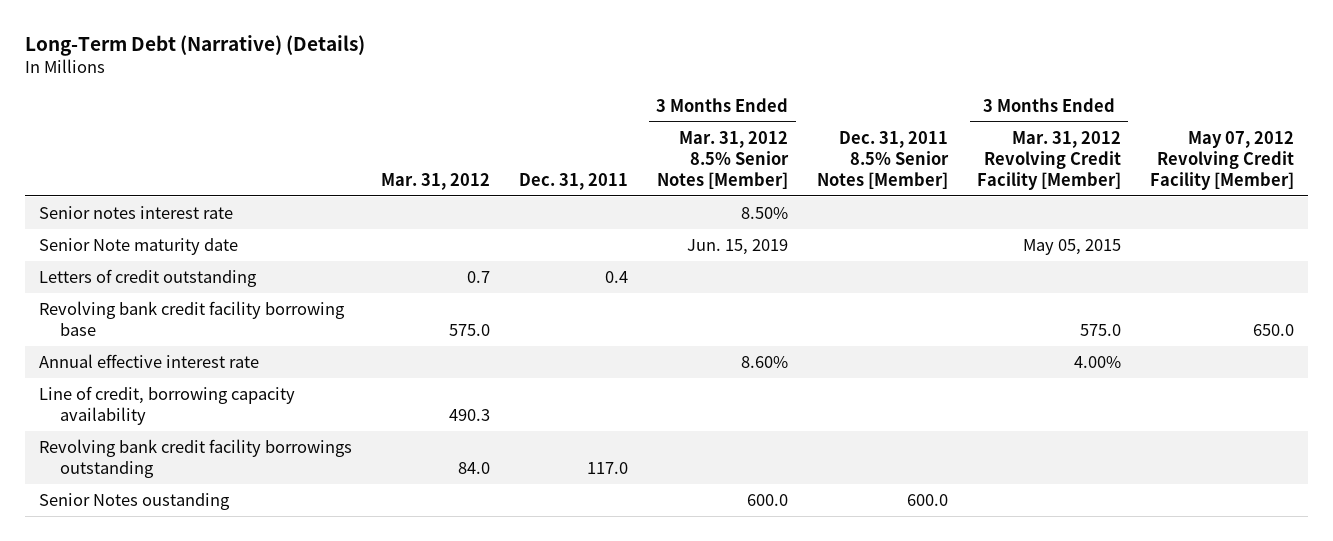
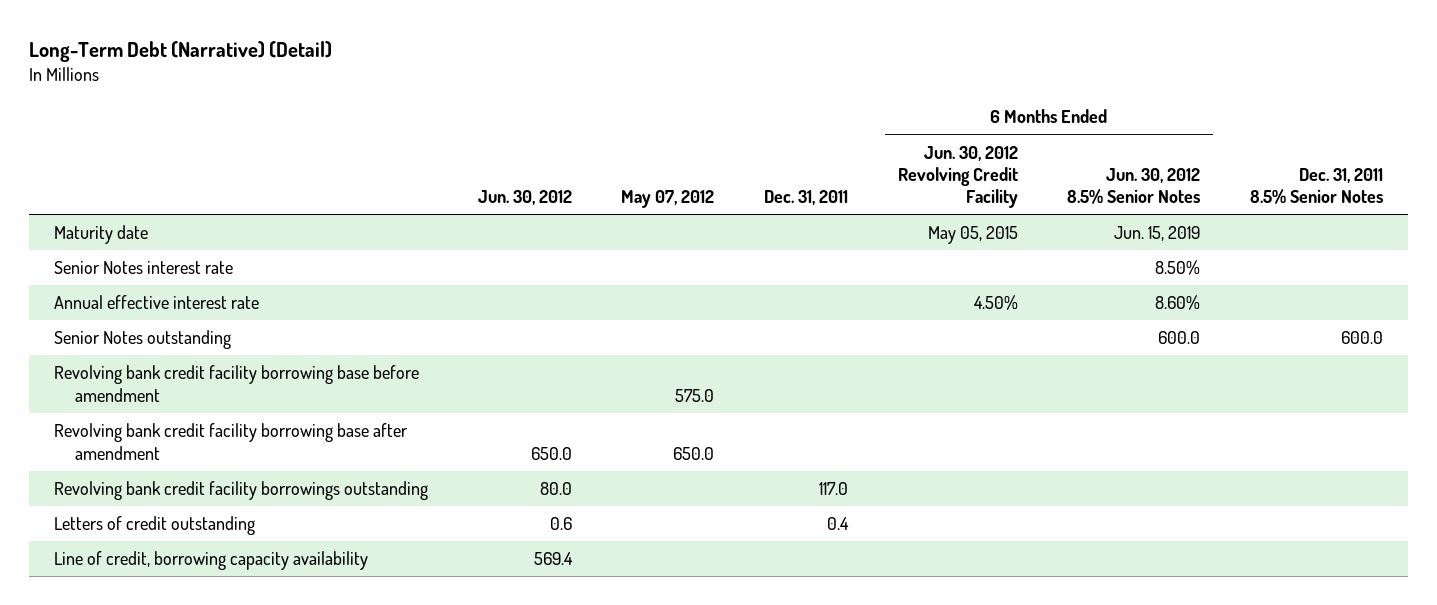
- Long-Term Debt (Narrative) (Details)
+ Long-Term Debt (Narrative) (Detail)
- | Mar. 31, 2012 | Dec. 31, 2011 | 3 Months Ended Mar. 31, 2012 8.5% Senior Notes [Member] | Dec. 31, 2011 8.5% Senior Notes [Member] | 3 Months Ended Mar. 31, 2012 Revolving Credit Facility [Member] | May 07, 2012 Revolving Credit Facility [Member]
+ | Jun. 30, 2012 | May 07, 2012 | Dec. 31, 2011 | 6 Months Ended Jun. 30, 2012 Revolving Credit Facility | 6 Months Ended Jun. 30, 2012 8.5% Senior Notes | Dec. 31, 2011 8.5% Senior Notes
- Senior notes interest rate | | | 8.50% | | |
- Senior Note maturity date | | | Jun. 15, 2019 | | May 05, 2015 |
- Revolving bank credit facility borrowing base | 575.0 | | | | 575.0 | 650.0
+ Maturity date | | | | May 05, 2015 | Jun. 15, 2019 |
+ Senior Notes interest rate | | | | | 8.50% |
+ Senior Notes outstanding | | | | | 600.0 | 600.0
+ Revolving bank credit facility borrowing base before amendment | | 575.0 | | | |
+ Revolving bank credit facility borrowing base after amendment | 650.0 | 650.0 | | | |
- Senior Notes oustanding | | | 600.0 | 600.0 | |
moved down: Letters of credit outstanding | 0.6 | | 0.4 | | |
moved down: Line of credit, borrowing capacity availability | 569.4 | | | | |

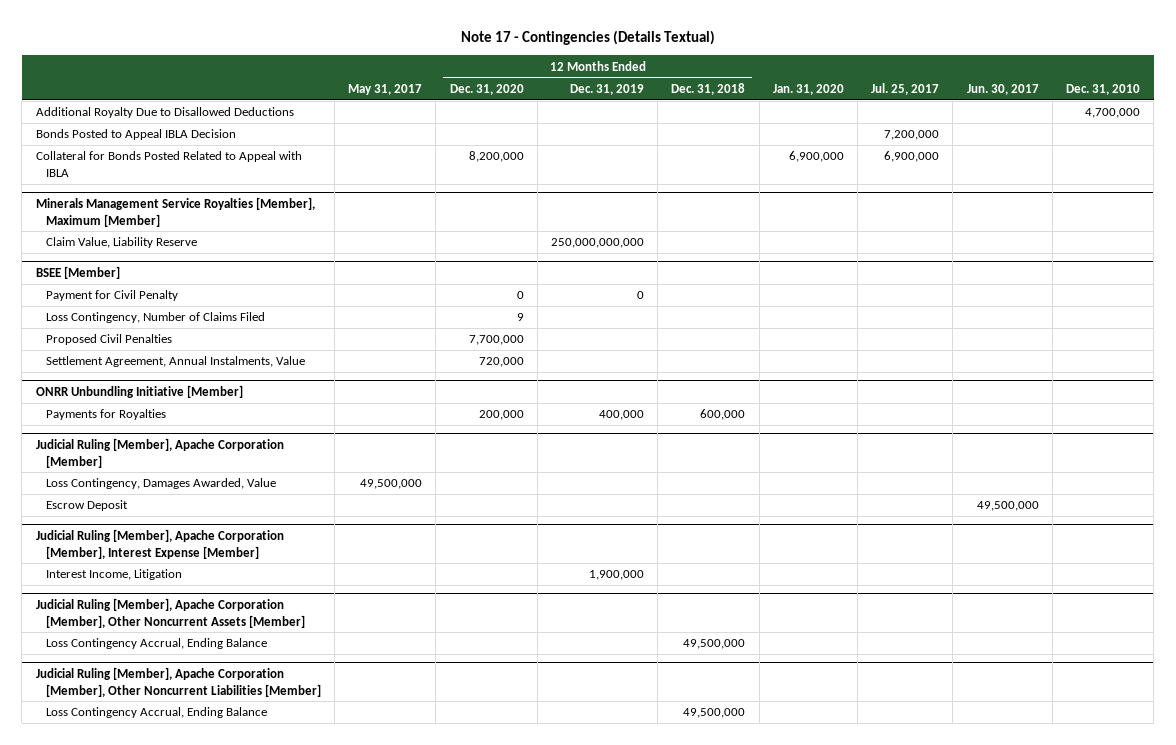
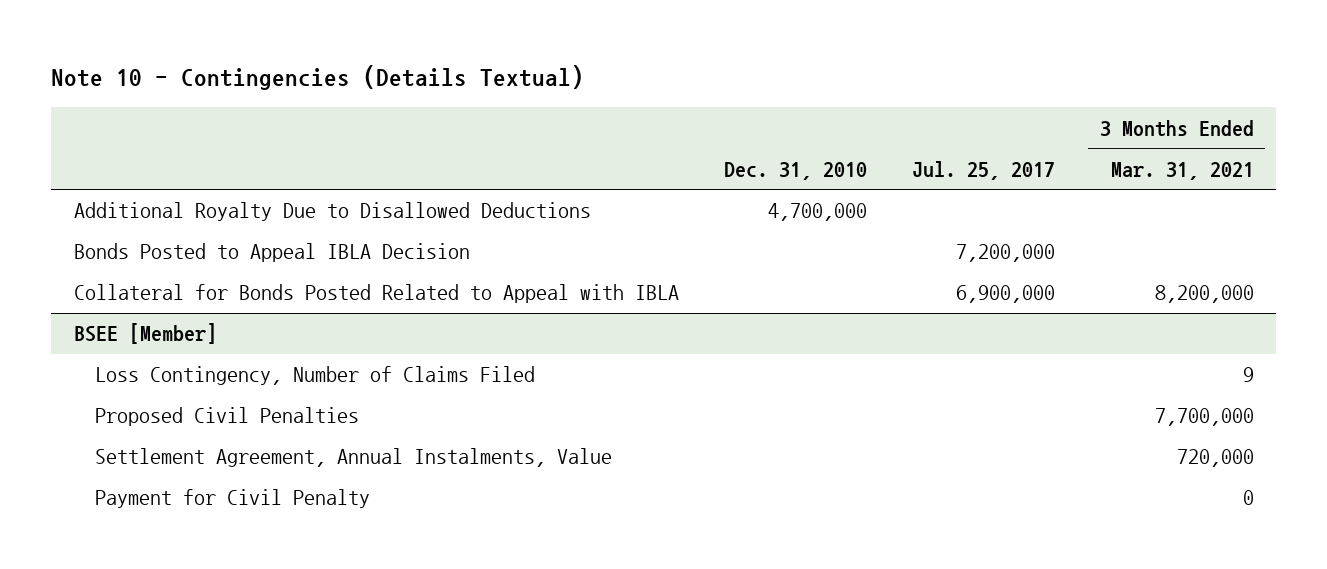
- Note 17 - Contingencies (Details Textual)
+ Note 10 - Contingencies (Details Textual)
- | May 31, 2017 | 12 Months Ended Dec. 31, 2020 | 12 Months Ended Dec. 31, 2019 | 12 Months Ended Dec. 31, 2018 | Jan. 31, 2020 | Jul. 25, 2017 | Jun. 30, 2017 | Dec. 31, 2010
+ | Dec. 31, 2010 | Jul. 25, 2017 | 3 Months Ended Mar. 31, 2021
- Minerals Management Service Royalties [Member], Maximum [Member]
- Claim Value, Liability Reserve | | | 250,000,000,000 | | | | |
- ONRR Unbundling Initiative [Member]
- Payments for Royalties | | 200,000 | 400,000 | 600,000 | | | |
- Judicial Ruling [Member], Apache Corporation [Member]
- Loss Contingency, Damages Awarded, Value | 49,500,000 | | | | | | |
- Escrow Deposit | | | | | | | 49,500,000 |
- Judicial Ruling [Member], Apache Corporation [Member], Interest Expense [Member]
- Interest Income, Litigation | | | 1,900,000 | | | | |
- Judicial Ruling [Member], Apache Corporation [Member], Other Noncurrent Assets [Member]
- Loss Contingency Accrual, Ending Balance | | | | 49,500,000 | | | |
- Judicial Ruling [Member], Apache Corporation [Member], Other Noncurrent Liabilities [Member]
- Loss Contingency Accrual, Ending Balance | | | | 49,500,000 | | | |
@ BSEE [Member]
moved down: Payment for Civil Penalty | | | 0

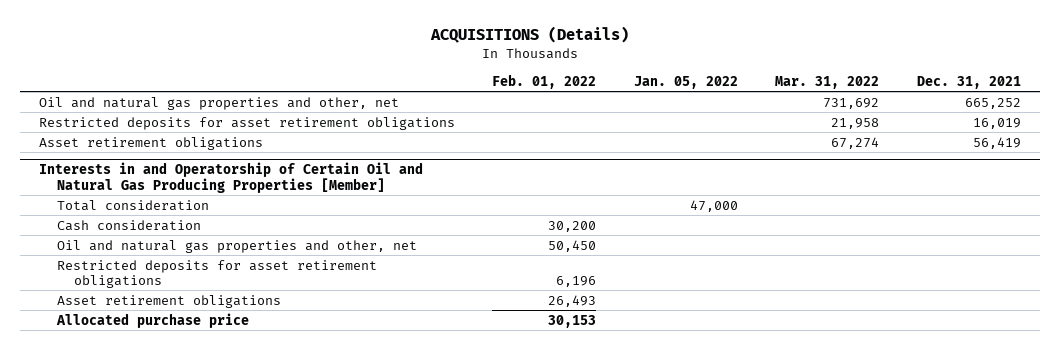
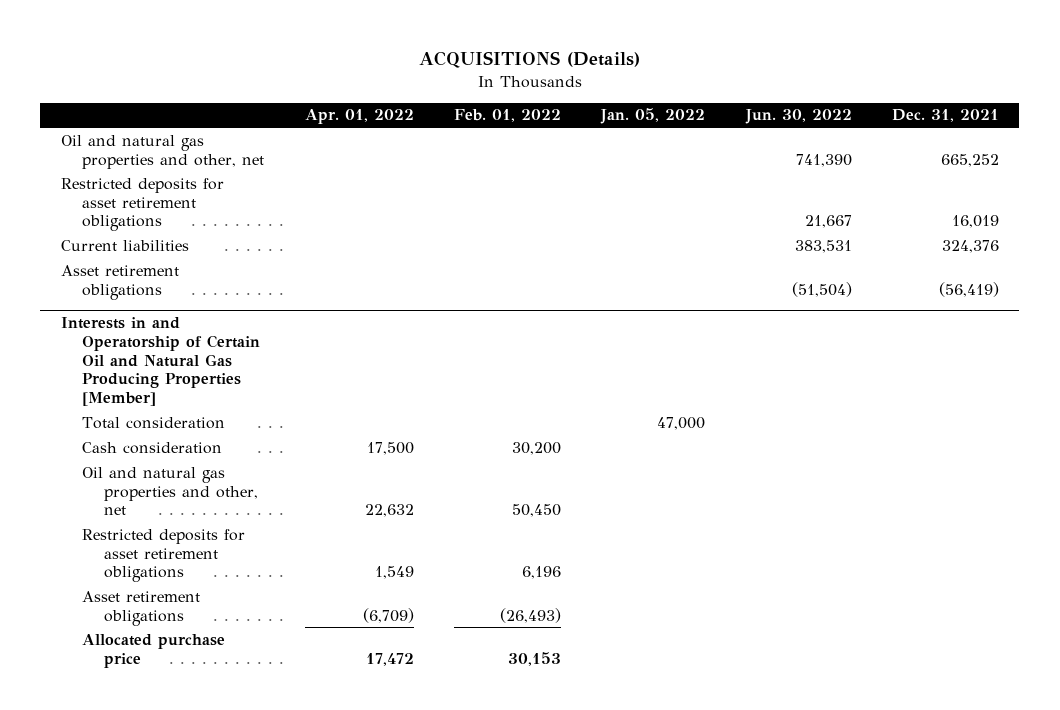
- | Feb. 01, 2022 | Jan. 05, 2022 | Mar. 31, 2022 | Dec. 31, 2021
+ | Apr. 01, 2022 | Feb. 01, 2022 | Jan. 05, 2022 | Jun. 30, 2022 | Dec. 31, 2021
- Asset retirement obligations | | | 67,274 | 56,419
+ Current liabilities | | | | 383,531 | 324,376
+ Asset retirement obligations | | | | (51,504) | (56,419)
@ Interests in and Operatorship of Certain Oil and Natural Gas Producing Properties [Member]
- Asset retirement obligations | 26,493 | | |
+ Asset retirement obligations | (6,709) | (26,493) | | |

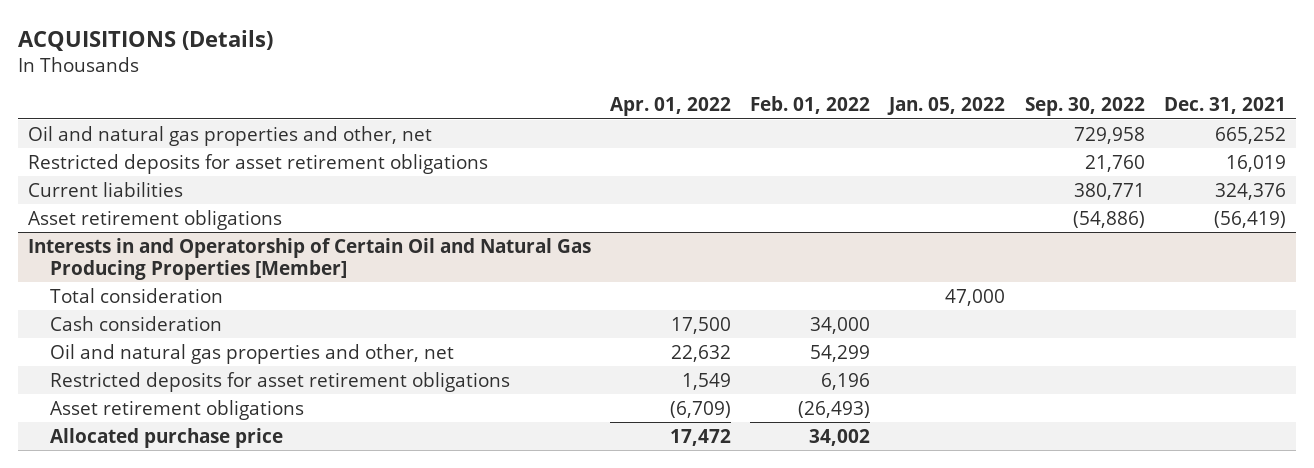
- | Apr. 01, 2022 | Feb. 01, 2022 | Jan. 05, 2022 | Jun. 30, 2022 | Dec. 31, 2021
+ | Apr. 01, 2022 | Feb. 01, 2022 | Jan. 05, 2022 | Sep. 30, 2022 | Dec. 31, 2021
@ Interests in and Operatorship of Certain Oil and Natural Gas Producing Properties [Member]
- Cash consideration | 17,500 | 30,200 | | |
- Oil and natural gas properties and other, net | 22,632 | 50,450 | | |
+ Cash consideration | 17,500 | 34,000 | | |
+ Oil and natural gas properties and other, net | 22,632 | 54,299 | | |
- Allocated purchase price | 17,472 | 30,153 | | |
+ Allocated purchase price | 17,472 | 34,002 | | |

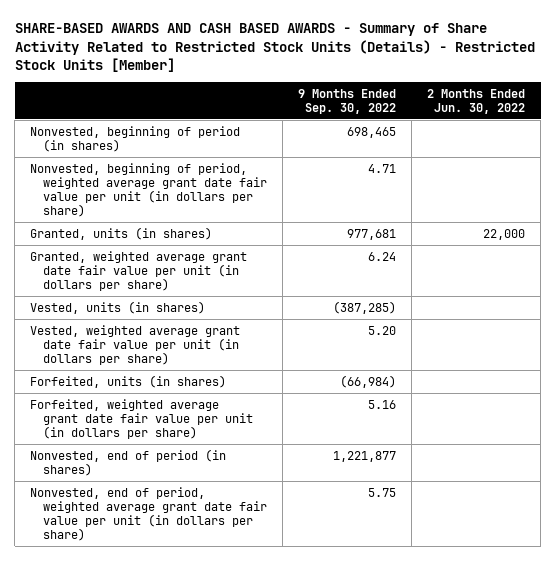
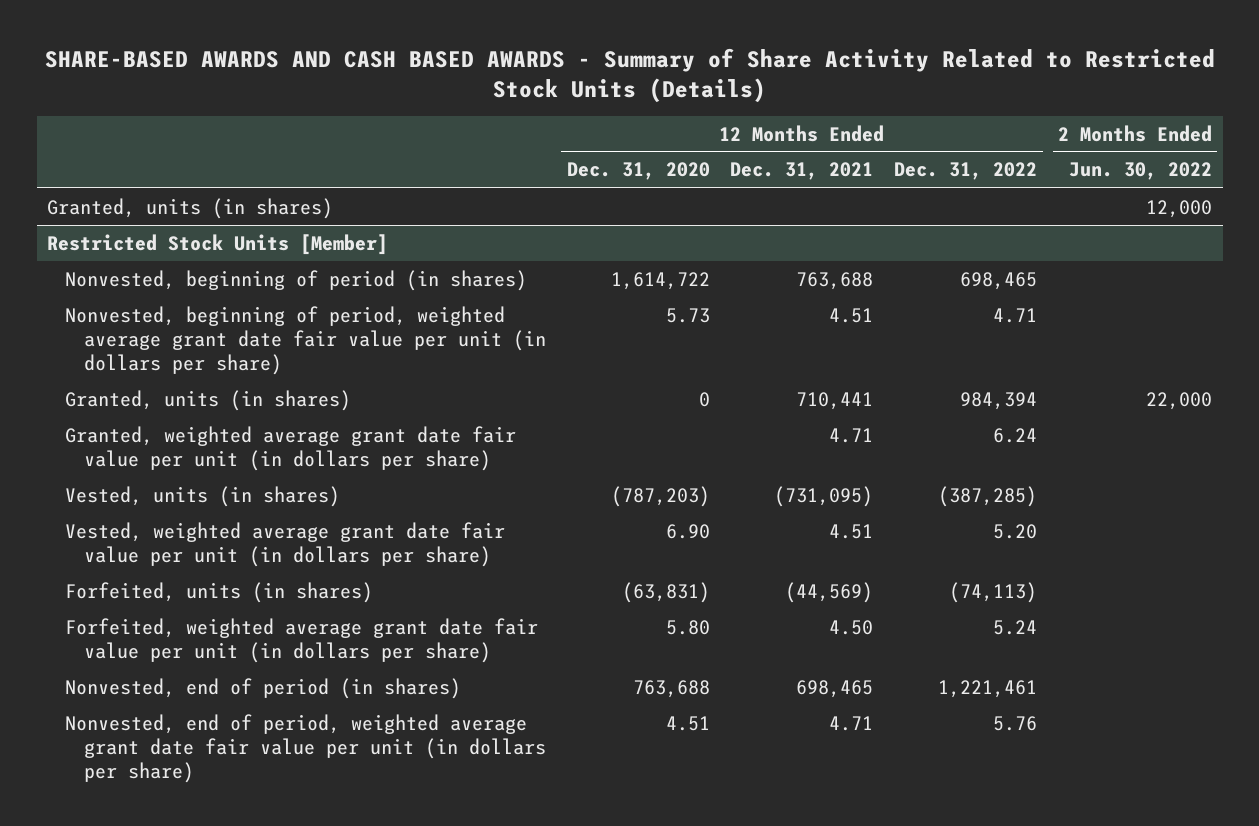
- SHARE-BASED AWARDS AND CASH BASED AWARDS - Summary of Share Activity Related to Restricted Stock Units (Details) - Restricted Stock Units [Member]
+ SHARE-BASED AWARDS AND CASH BASED AWARDS - Summary of Share Activity Related to Restricted Stock Units (Details)
- | 9 Months Ended Sep. 30, 2022 | 2 Months Ended Jun. 30, 2022
+ | 12 Months Ended Dec. 31, 2020 | 12 Months Ended Dec. 31, 2021 | 12 Months Ended Dec. 31, 2022 | 2 Months Ended Jun. 30, 2022
- Nonvested, beginning of period (in shares) | 698,465 |
- Nonvested, beginning of period, weighted average grant date fair value per unit (in dollars per share) | 4.71 |
- Granted, units (in shares) | 977,681 | 22,000
- Granted, weighted average grant date fair value per unit (in dollars per share) | 6.24 |
- Vested, units (in shares) | (387,285) |
- Vested, weighted average grant date fair value per unit (in dollars per share) | 5.20 |
- Forfeited, units (in shares) | (66,984) |
- Forfeited, weighted average grant date fair value per unit (in dollars per share) | 5.16 |
- Nonvested, end of period (in shares) | 1,221,877 |
- Nonvested, end of period, weighted average grant date fair value per unit (in dollars per share) | 5.75 |
+ Granted, units (in shares) | | | | 12,000
+ Restricted Stock Units [Member]
+ Nonvested, beginning of period (in shares) | 1,614,722 | 763,688 | 698,465 |
+ Nonvested, beginning of period, weighted average grant date fair value per unit (in dollars per share) | 5.73 | 4.51 | 4.71 |
+ Granted, units (in shares) | 0 | 710,441 | 984,394 | 22,000
+ Granted, weighted average grant date fair value per unit (in dollars per share) | | 4.71 | 6.24 |
+ Vested, units (in shares) | (787,203) | (731,095) | (387,285) |
+ Vested, weighted average grant date fair value per unit (in dollars per share) | 6.90 | 4.51 | 5.20 |
+ Forfeited, units (in shares) | (63,831) | (44,569) | (74,113) |
+ Forfeited, weighted average grant date fair value per unit (in dollars per share) | 5.80 | 4.50 | 5.24 |
+ Nonvested, end of period (in shares) | 763,688 | 698,465 | 1,221,461 |
+ Nonvested, end of period, weighted average grant date fair value per unit (in dollars per share) | 4.51 | 4.71 | 5.76 |

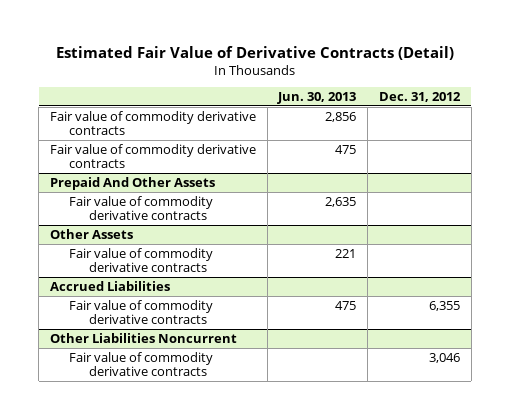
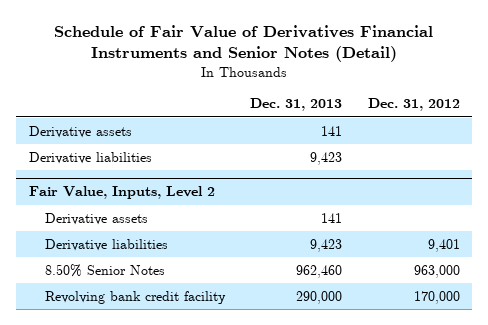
- Estimated Fair Value of Derivative Contracts (Detail)
+ Schedule of Fair Value of Derivatives Financial Instruments and Senior Notes (Detail)
- | Jun. 30, 2013 | Dec. 31, 2012
+ | Dec. 31, 2013 | Dec. 31, 2012
- Fair value of commodity derivative contracts | 2,856 |
- Fair value of commodity derivative contracts | 475 |
- Prepaid And Other Assets
- Fair value of commodity derivative contracts | 2,635 |
- Other Assets
- Fair value of commodity derivative contracts | 221 |
- Accrued Liabilities
- Fair value of commodity derivative contracts | 475 | 6,355
- Other Liabilities Noncurrent
- Fair value of commodity derivative contracts | | 3,046
+ Derivative assets | 141 |
+ Derivative liabilities | 9,423 |
+ Fair Value, Inputs, Level 2
+ Derivative assets | 141 |
+ Derivative liabilities | 9,423 | 9,401
+ 8.50% Senior Notes | 962,460 | 963,000
+ Revolving bank credit facility | 290,000 | 170,000

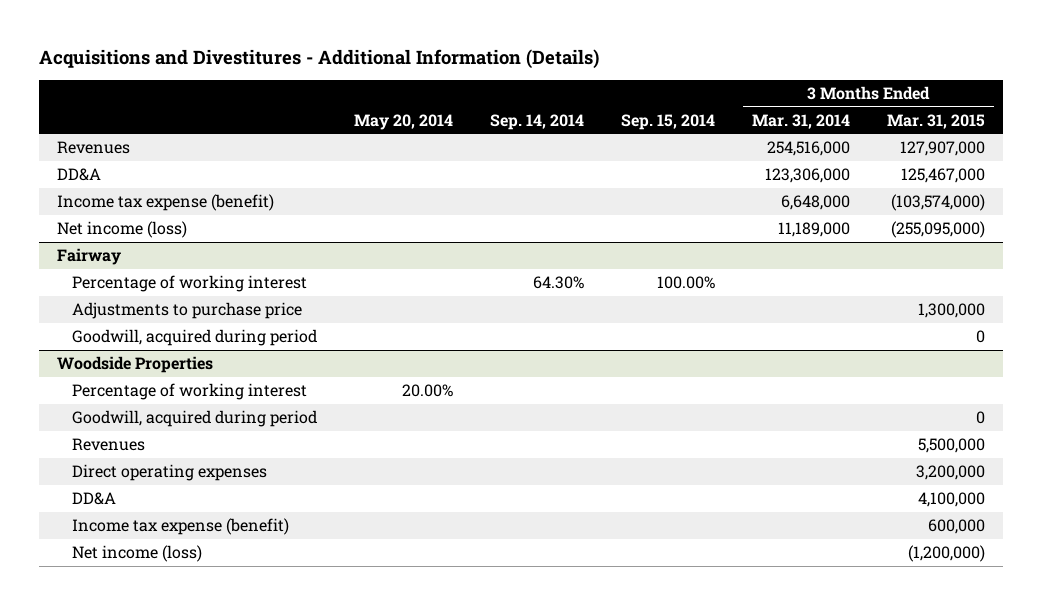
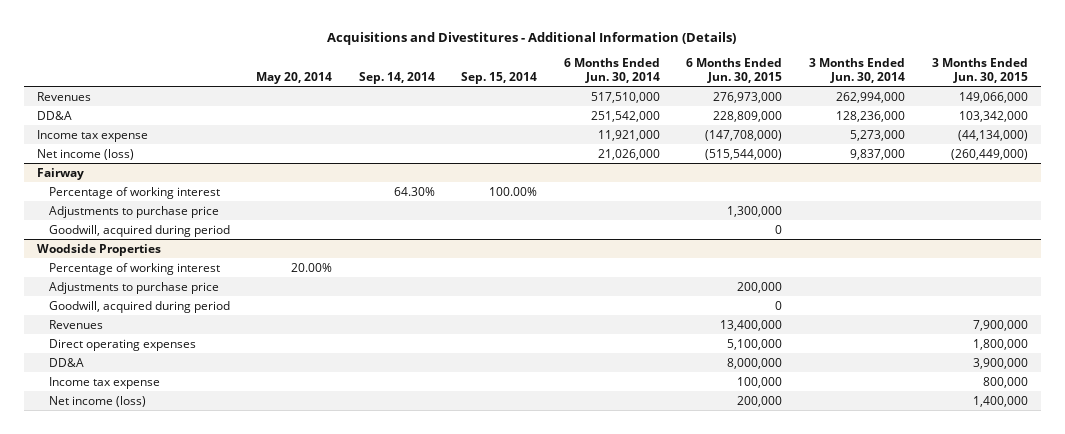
- | May 20, 2014 | Sep. 14, 2014 | Sep. 15, 2014 | 3 Months Ended Mar. 31, 2014 | 3 Months Ended Mar. 31, 2015
+ | May 20, 2014 | Sep. 14, 2014 | Sep. 15, 2014 | 6 Months Ended Jun. 30, 2014 | 6 Months Ended Jun. 30, 2015 | 3 Months Ended Jun. 30, 2014 | 3 Months Ended Jun. 30, 2015
- Income tax expense (benefit) | | | | 6,648,000 | (103,574,000)
+ Income tax expense | | | | 11,921,000 | (147,708,000) | 5,273,000 | (44,134,000)
@ Woodside Properties
+ Adjustments to purchase price | | | | | 200,000 | |
- Income tax expense (benefit) | | | | | 600,000
+ Income tax expense | | | | | 100,000 | | 800,000

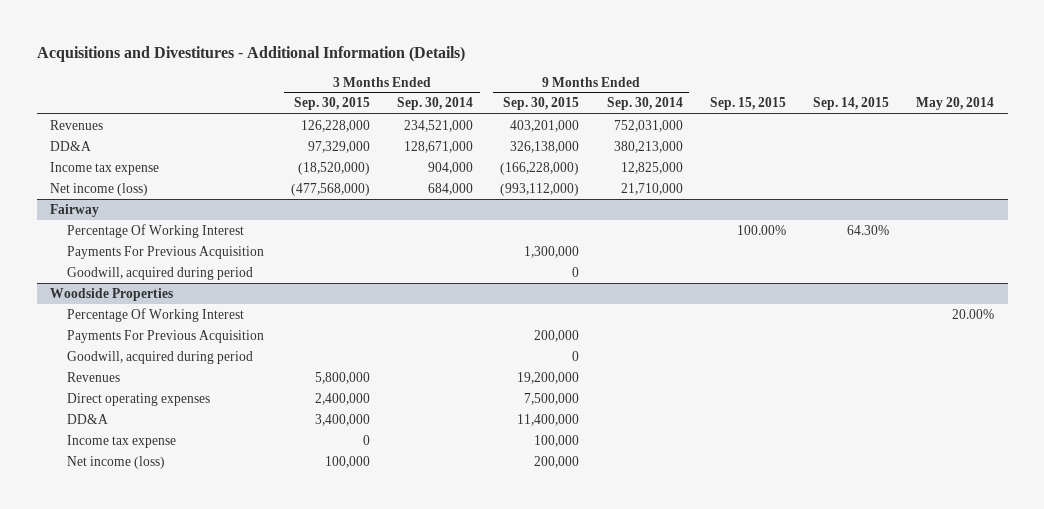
- | May 20, 2014 | Sep. 14, 2014 | Sep. 15, 2014 | 6 Months Ended Jun. 30, 2014 | 6 Months Ended Jun. 30, 2015 | 3 Months Ended Jun. 30, 2014 | 3 Months Ended Jun. 30, 2015
+ | 3 Months Ended Sep. 30, 2015 | 3 Months Ended Sep. 30, 2014 | 9 Months Ended Sep. 30, 2015 | 9 Months Ended Sep. 30, 2014 | Sep. 15, 2015 | Sep. 14, 2015 | May 20, 2014
@ Fairway
- Percentage of working interest | | 64.30% | 100.00% | | | |
- Adjustments to purchase price | | | | | 1,300,000 | |
+ Percentage Of Working Interest | | | | | 100.00% | 64.30% |
+ Payments For Previous Acquisition | | | 1,300,000 | | | |
@ Woodside Properties
- Percentage of working interest | 20.00% | | | | | |
- Adjustments to purchase price | | | | | 200,000 | |
+ Percentage Of Working Interest | | | | | | | 20.00%
+ Payments For Previous Acquisition | | | 200,000 | | | |

